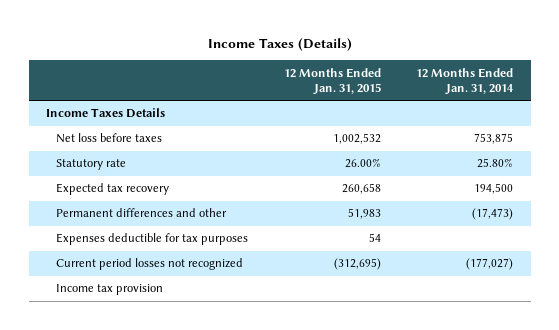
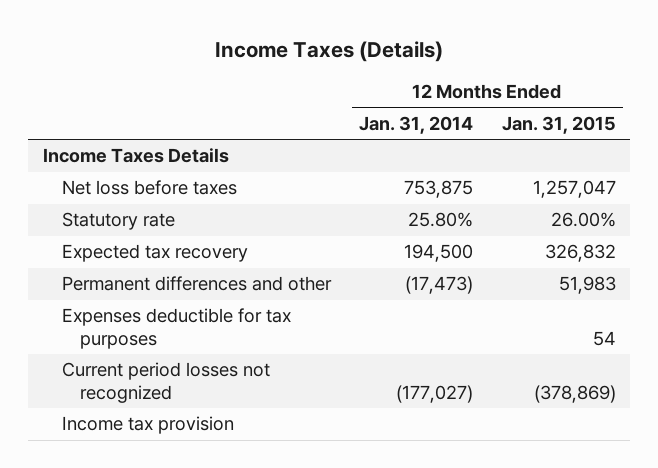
- | 12 Months Ended Jan. 31, 2015 | 12 Months Ended Jan. 31, 2014
+ | 12 Months Ended Jan. 31, 2014 | 12 Months Ended Jan. 31, 2015
- Net loss before taxes | 1,002,532 | 753,875
+ Net loss before taxes | 753,875 | 1,257,047
- Expected tax recovery | 260,658 | 194,500
+ Expected tax recovery | 194,500 | 326,832
- Current period losses not recognized | (312,695) | (177,027)
+ Current period losses not recognized | (177,027) | (378,869)

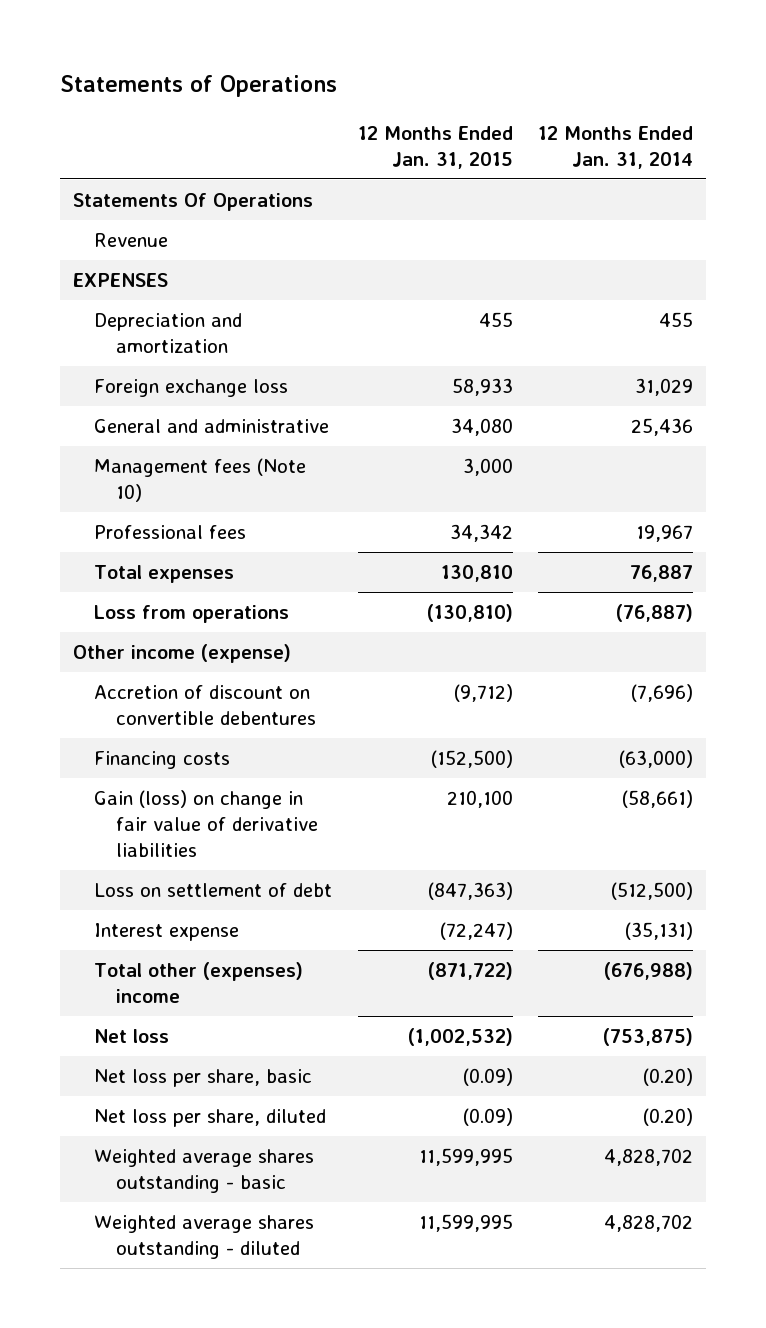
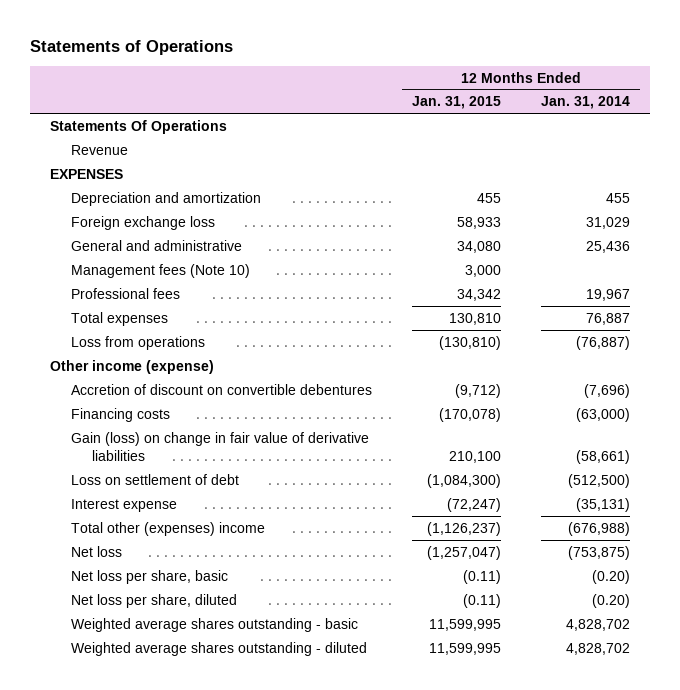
- Financing costs | (152,500) | (63,000)
+ Financing costs | (170,078) | (63,000)
- Loss on settlement of debt | (847,363) | (512,500)
+ Loss on settlement of debt | (1,084,300) | (512,500)
- Total other (expenses) income | (871,722) | (676,988)
- Net loss | (1,002,532) | (753,875)
- Net loss per share, basic | (0.09) | (0.20)
- Net loss per share, diluted | (0.09) | (0.20)
+ Total other (expenses) income | (1,126,237) | (676,988)
+ Net loss | (1,257,047) | (753,875)
+ Net loss per share, basic | (0.11) | (0.20)
+ Net loss per share, diluted | (0.11) | (0.20)

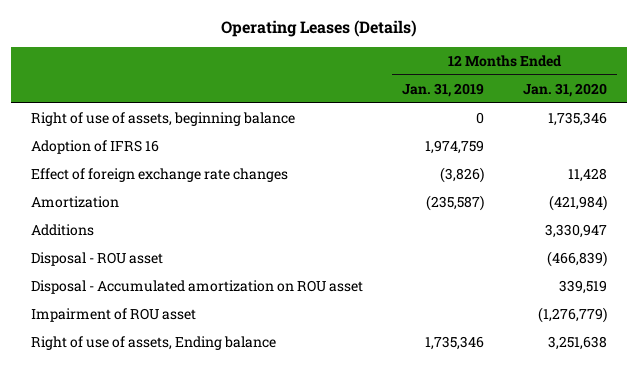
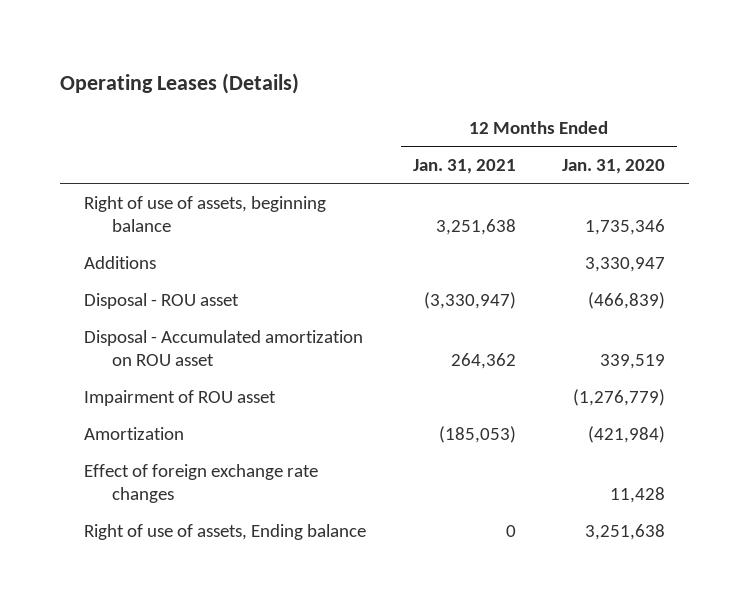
- | 12 Months Ended Jan. 31, 2019 | 12 Months Ended Jan. 31, 2020
+ | 12 Months Ended Jan. 31, 2021 | 12 Months Ended Jan. 31, 2020
- Adoption of IFRS 16 | 1,974,759 |
moved down: Amortization | (185,053) | (421,984)
moved down: Effect of foreign exchange rate changes | | 11,428

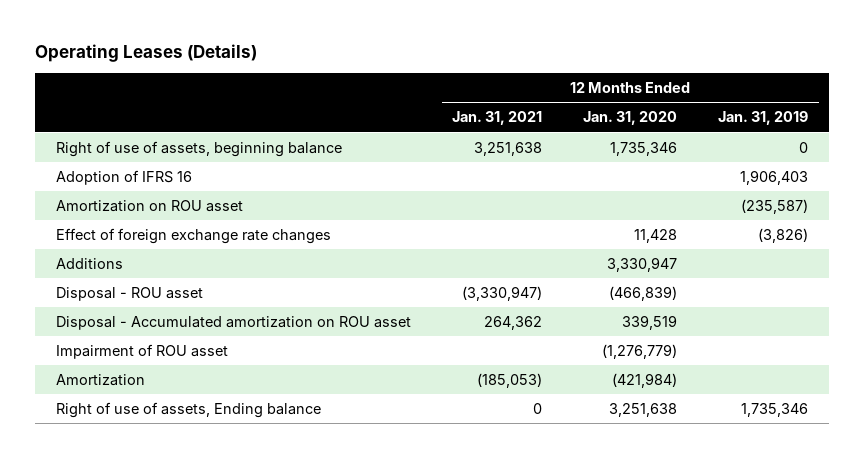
- | 12 Months Ended Jan. 31, 2021 | 12 Months Ended Jan. 31, 2020
+ | 12 Months Ended Jan. 31, 2021 | 12 Months Ended Jan. 31, 2020 | 12 Months Ended Jan. 31, 2019
+ Adoption of IFRS 16 | | | 1,906,403
+ Amortization on ROU asset | | | (235,587)
moved up: Effect of foreign exchange rate changes | | 11,428 | (3,826)

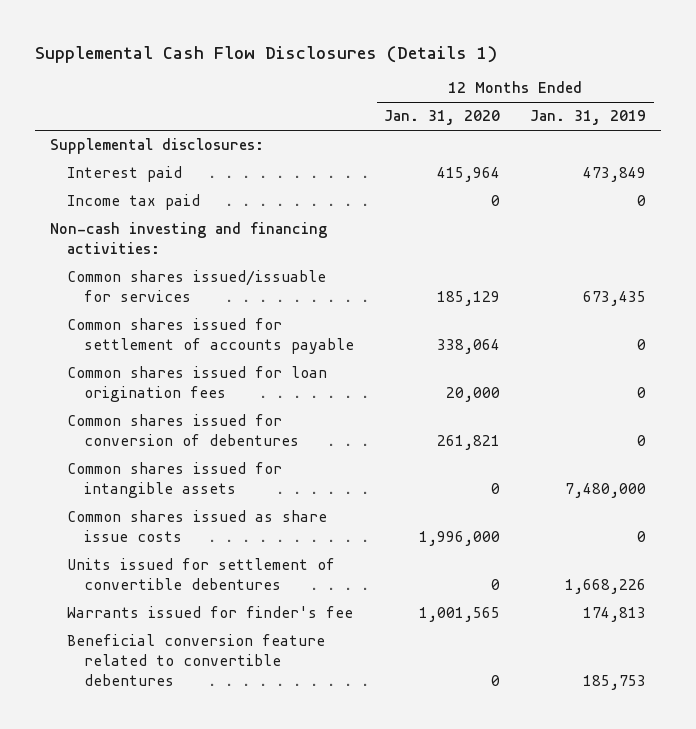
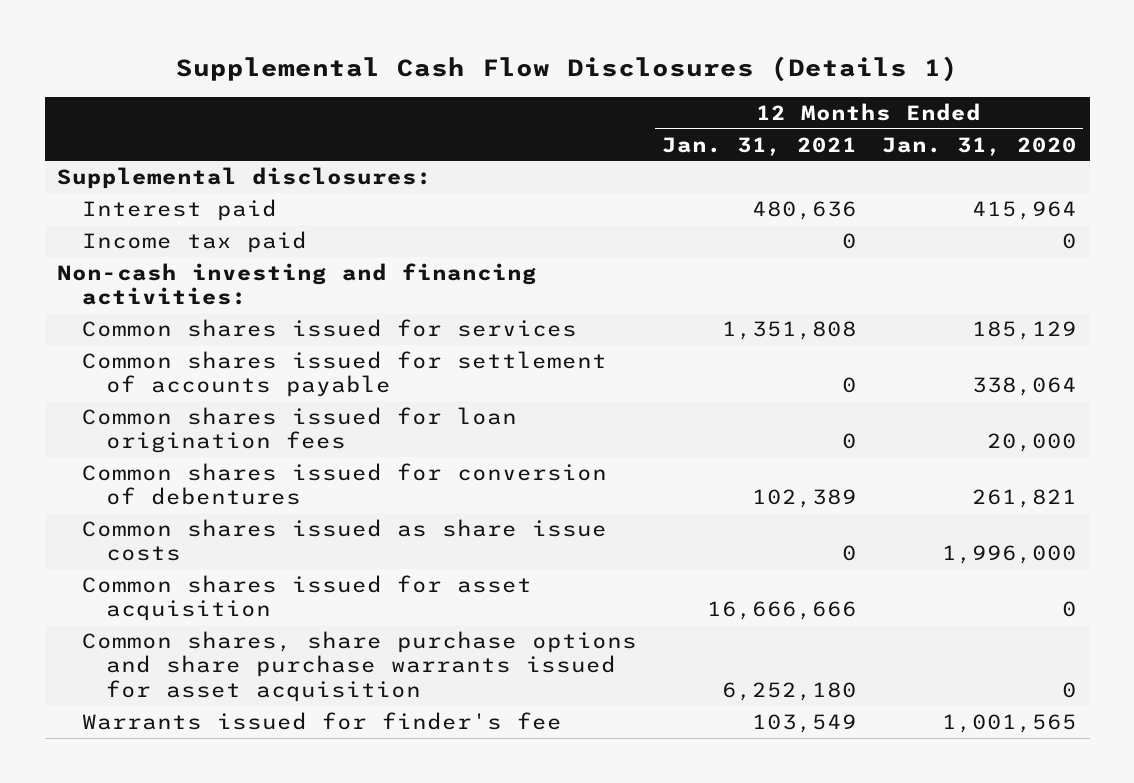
- | 12 Months Ended Jan. 31, 2020 | 12 Months Ended Jan. 31, 2019
+ | 12 Months Ended Jan. 31, 2021 | 12 Months Ended Jan. 31, 2020
- Common shares issued/issuable for services | 185,129 | 673,435
+ Common shares issued for services | 1,351,808 | 185,129
- Common shares issued for intangible assets | 0 | 7,480,000
- Units issued for settlement of convertible debentures | 0 | 1,668,226
+ Common shares issued for asset acquisition | 16,666,666 | 0
+ Common shares, share purchase options and share purchase warrants issued for asset acquisition | 6,252,180 | 0
- Beneficial conversion feature related to convertible debentures | 0 | 185,753

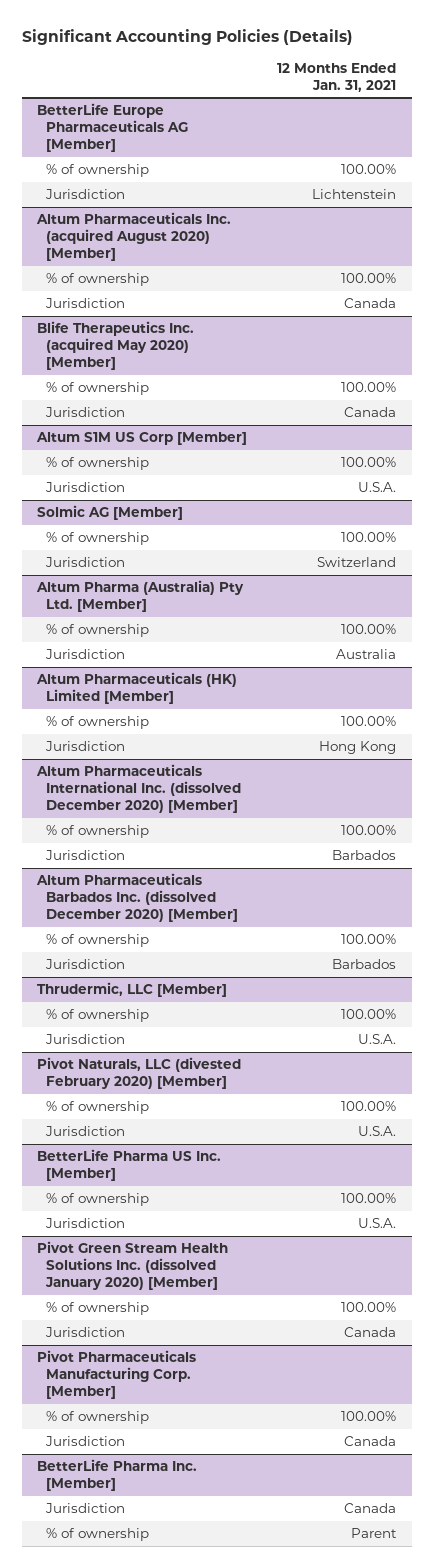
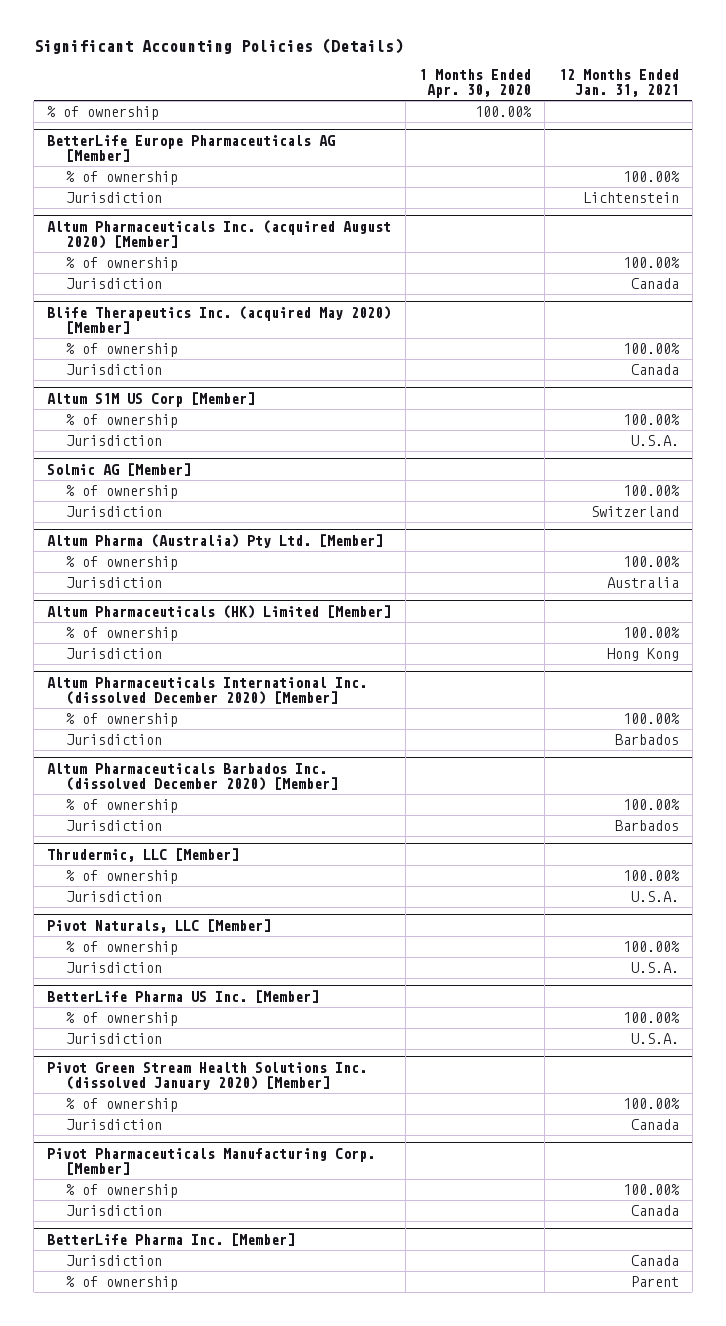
- | 12 Months Ended Jan. 31, 2021
+ | 1 Months Ended Apr. 30, 2020 | 12 Months Ended Jan. 31, 2021
+ % of ownership | 100.00% |
- Pivot Naturals, LLC (divested February 2020) [Member]
+ Pivot Naturals, LLC [Member]

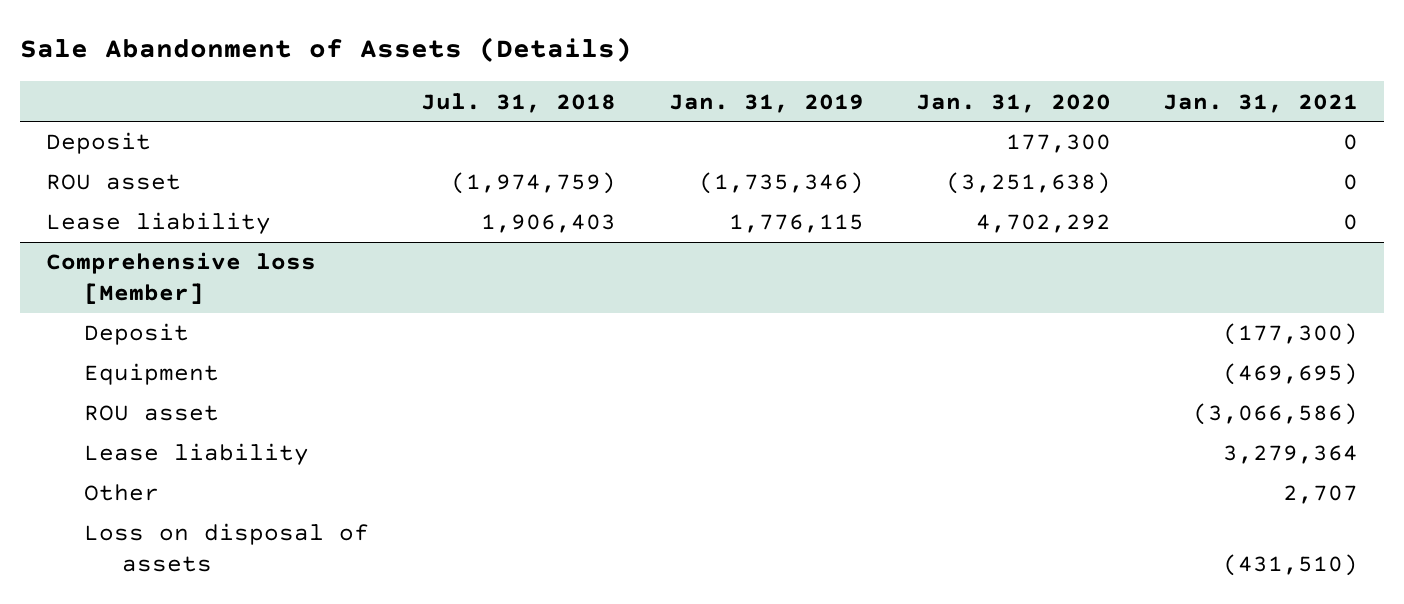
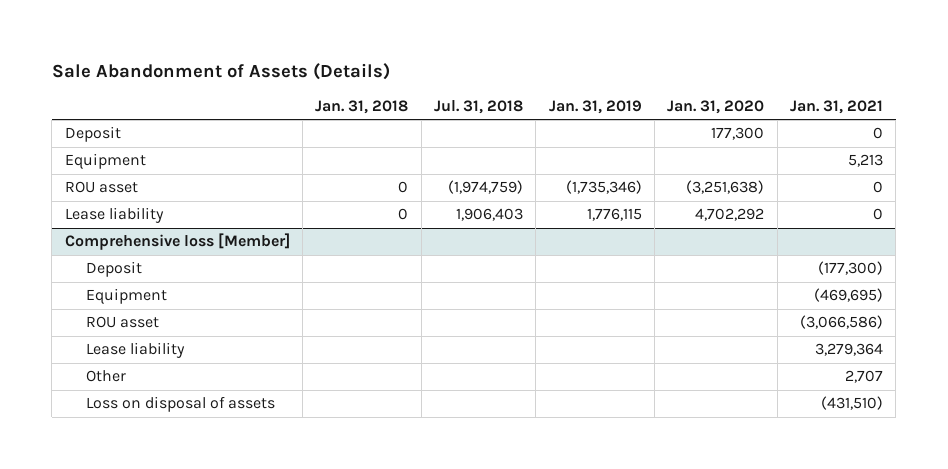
- | Jul. 31, 2018 | Jan. 31, 2019 | Jan. 31, 2020 | Jan. 31, 2021
+ | Jan. 31, 2018 | Jul. 31, 2018 | Jan. 31, 2019 | Jan. 31, 2020 | Jan. 31, 2021
+ Equipment | | | | | 5,213

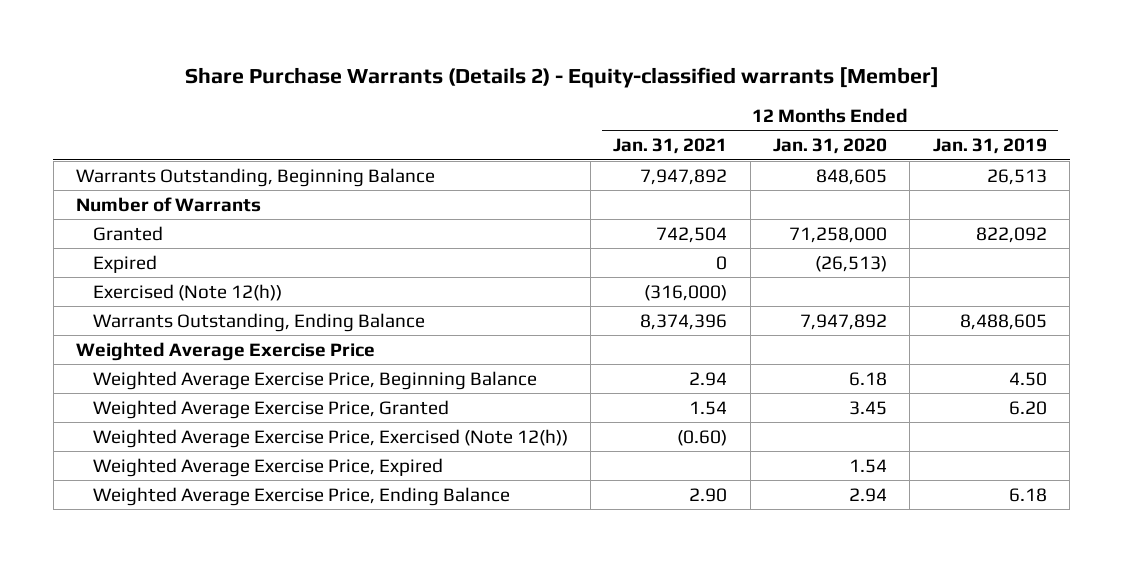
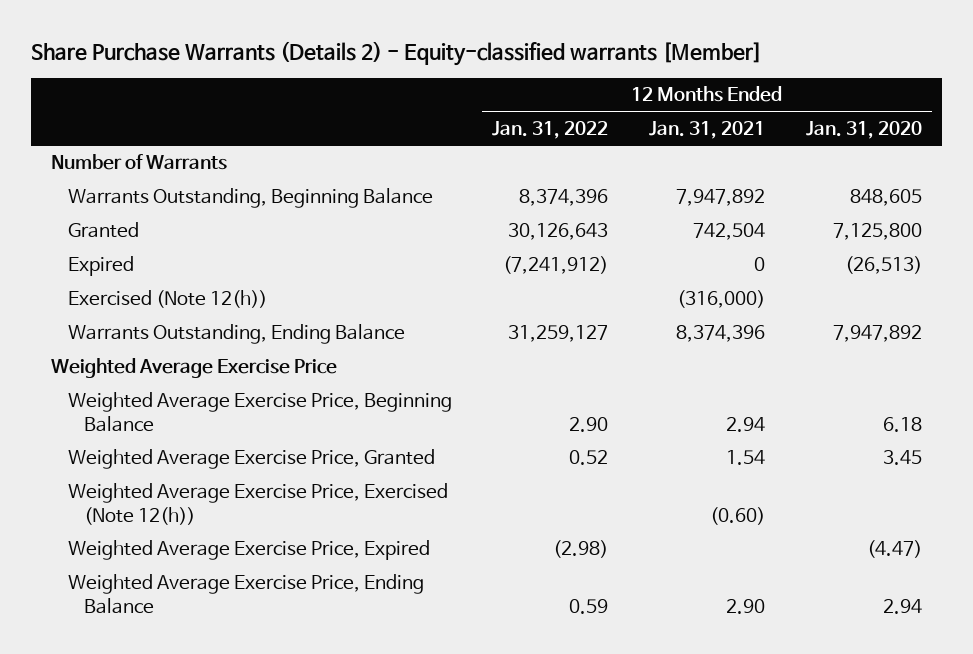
- | 12 Months Ended Jan. 31, 2021 | 12 Months Ended Jan. 31, 2020 | 12 Months Ended Jan. 31, 2019
+ | 12 Months Ended Jan. 31, 2022 | 12 Months Ended Jan. 31, 2021 | 12 Months Ended Jan. 31, 2020
- Granted | 742,504 | 71,258,000 | 822,092
moved down: Warrants Outstanding, Beginning Balance | 8,374,396 | 7,947,892 | 848,605
+ Granted | 30,126,643 | 742,504 | 7,125,800
- Weighted Average Exercise Price, Expired | | 1.54 |
+ Weighted Average Exercise Price, Expired | (2.98) | | (4.47)

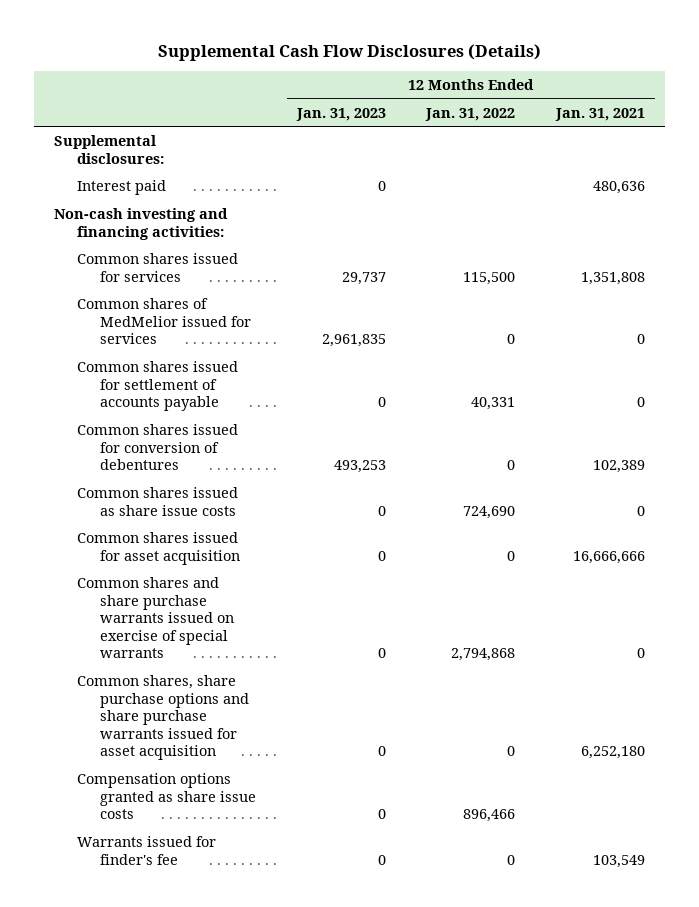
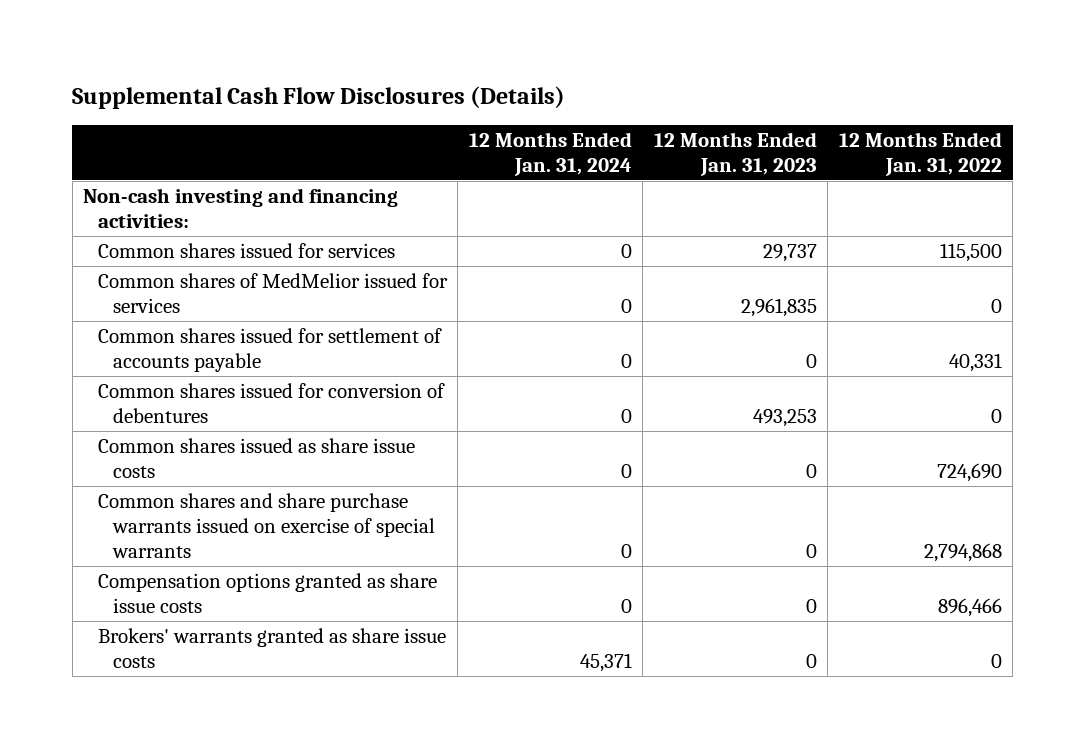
- | 12 Months Ended Jan. 31, 2023 | 12 Months Ended Jan. 31, 2022 | 12 Months Ended Jan. 31, 2021
+ | 12 Months Ended Jan. 31, 2024 | 12 Months Ended Jan. 31, 2023 | 12 Months Ended Jan. 31, 2022
- Supplemental disclosures:
- Interest paid | 0 | | 480,636
- Common shares issued for asset acquisition | 0 | 0 | 16,666,666
- Common shares, share purchase options and share purchase warrants issued for asset acquisition | 0 | 0 | 6,252,180
- Warrants issued for finder's fee | 0 | 0 | 103,549
+ Brokers' warrants granted as share issue costs | 45,371 | 0 | 0

